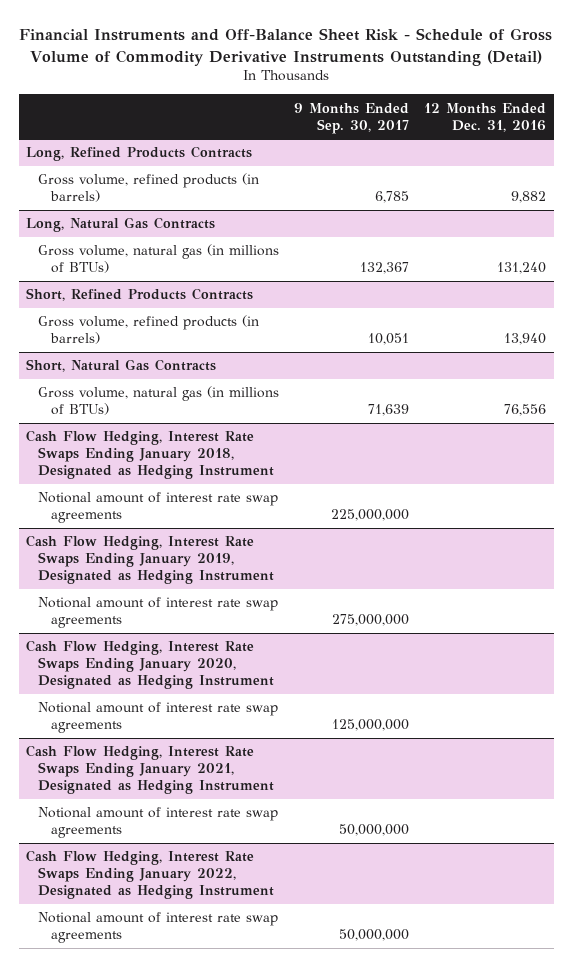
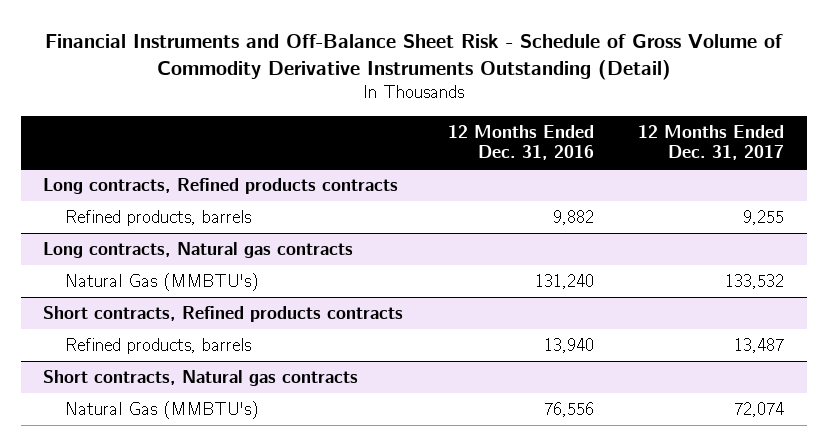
- | 9 Months Ended Sep. 30, 2017 | 12 Months Ended Dec. 31, 2016
+ | 12 Months Ended Dec. 31, 2016 | 12 Months Ended Dec. 31, 2017
- Long, Refined Products Contracts
- Gross volume, refined products (in barrels) | 6,785 | 9,882
- Long, Natural Gas Contracts
- Gross volume, natural gas (in millions of BTUs) | 132,367 | 131,240
- Short, Refined Products Contracts
- Gross volume, refined products (in barrels) | 10,051 | 13,940
- Short, Natural Gas Contracts
- Gross volume, natural gas (in millions of BTUs) | 71,639 | 76,556
- Cash Flow Hedging, Interest Rate Swaps Ending January 2018, Designated as Hedging Instrument
- Notional amount of interest rate swap agreements | 225,000,000 |
- Cash Flow Hedging, Interest Rate Swaps Ending January 2019, Designated as Hedging Instrument
- Notional amount of interest rate swap agreements | 275,000,000 |
- Cash Flow Hedging, Interest Rate Swaps Ending January 2020, Designated as Hedging Instrument
- Notional amount of interest rate swap agreements | 125,000,000 |
- Cash Flow Hedging, Interest Rate Swaps Ending January 2021, Designated as Hedging Instrument
- Notional amount of interest rate swap agreements | 50,000,000 |
- Cash Flow Hedging, Interest Rate Swaps Ending January 2022, Designated as Hedging Instrument
- Notional amount of interest rate swap agreements | 50,000,000 |
+ Long contracts, Refined products contracts
+ Refined products, barrels | 9,882 | 9,255
+ Long contracts, Natural gas contracts
+ Natural Gas (MMBTU's) | 131,240 | 133,532
+ Short contracts, Refined products contracts
+ Refined products, barrels | 13,940 | 13,487
+ Short contracts, Natural gas contracts
+ Natural Gas (MMBTU's) | 76,556 | 72,074

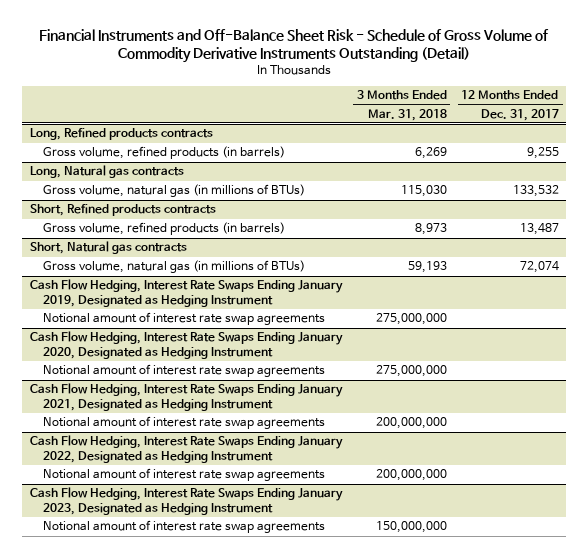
- | 12 Months Ended Dec. 31, 2016 | 12 Months Ended Dec. 31, 2017
+ | 3 Months Ended Mar. 31, 2018 | 12 Months Ended Dec. 31, 2017
- Long contracts, Refined products contracts
- Refined products, barrels | 9,882 | 9,255
- Long contracts, Natural gas contracts
- Natural Gas (MMBTU's) | 131,240 | 133,532
- Short contracts, Refined products contracts
- Refined products, barrels | 13,940 | 13,487
- Short contracts, Natural gas contracts
- Natural Gas (MMBTU's) | 76,556 | 72,074
+ Long, Refined products contracts
+ Gross volume, refined products (in barrels) | 6,269 | 9,255
+ Long, Natural gas contracts
+ Gross volume, natural gas (in millions of BTUs) | 115,030 | 133,532
+ Short, Refined products contracts
+ Gross volume, refined products (in barrels) | 8,973 | 13,487
+ Short, Natural gas contracts
+ Gross volume, natural gas (in millions of BTUs) | 59,193 | 72,074
+ Cash Flow Hedging, Interest Rate Swaps Ending January 2019, Designated as Hedging Instrument
+ Notional amount of interest rate swap agreements | 275,000,000 |
+ Cash Flow Hedging, Interest Rate Swaps Ending January 2020, Designated as Hedging Instrument
+ Notional amount of interest rate swap agreements | 275,000,000 |
+ Cash Flow Hedging, Interest Rate Swaps Ending January 2021, Designated as Hedging Instrument
+ Notional amount of interest rate swap agreements | 200,000,000 |
+ Cash Flow Hedging, Interest Rate Swaps Ending January 2022, Designated as Hedging Instrument
+ Notional amount of interest rate swap agreements | 200,000,000 |
+ Cash Flow Hedging, Interest Rate Swaps Ending January 2023, Designated as Hedging Instrument
+ Notional amount of interest rate swap agreements | 150,000,000 |

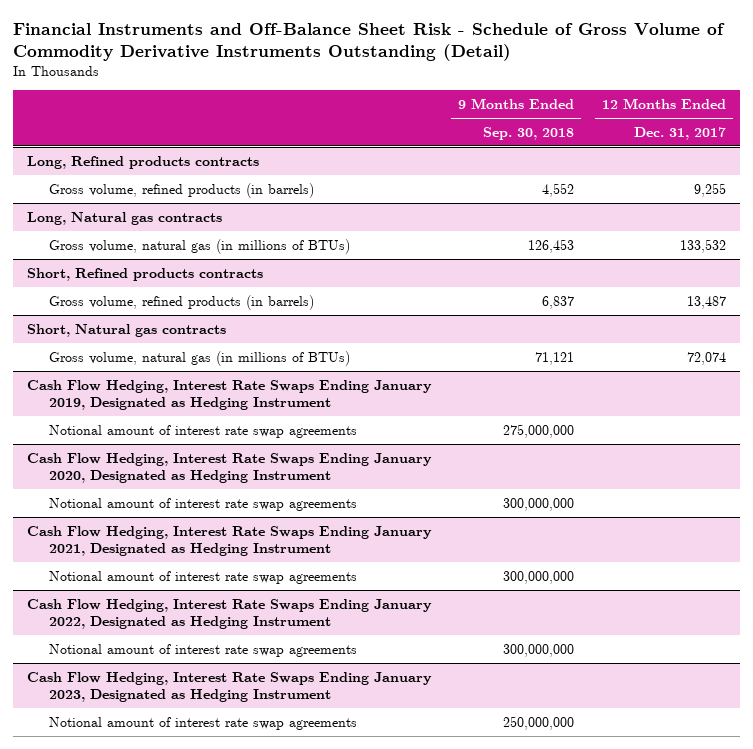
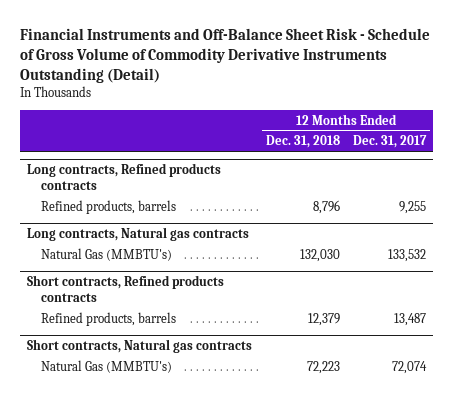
- | 9 Months Ended Sep. 30, 2018 | 12 Months Ended Dec. 31, 2017
+ | 12 Months Ended Dec. 31, 2018 | 12 Months Ended Dec. 31, 2017
- Long, Refined products contracts
- Gross volume, refined products (in barrels) | 4,552 | 9,255
- Long, Natural gas contracts
- Gross volume, natural gas (in millions of BTUs) | 126,453 | 133,532
- Short, Refined products contracts
- Gross volume, refined products (in barrels) | 6,837 | 13,487
- Short, Natural gas contracts
- Gross volume, natural gas (in millions of BTUs) | 71,121 | 72,074
- Cash Flow Hedging, Interest Rate Swaps Ending January 2019, Designated as Hedging Instrument
- Notional amount of interest rate swap agreements | 275,000,000 |
- Cash Flow Hedging, Interest Rate Swaps Ending January 2020, Designated as Hedging Instrument
- Notional amount of interest rate swap agreements | 300,000,000 |
- Cash Flow Hedging, Interest Rate Swaps Ending January 2021, Designated as Hedging Instrument
- Notional amount of interest rate swap agreements | 300,000,000 |
- Cash Flow Hedging, Interest Rate Swaps Ending January 2022, Designated as Hedging Instrument
- Notional amount of interest rate swap agreements | 300,000,000 |
- Cash Flow Hedging, Interest Rate Swaps Ending January 2023, Designated as Hedging Instrument
- Notional amount of interest rate swap agreements | 250,000,000 |
+ Long contracts, Refined products contracts
+ Refined products, barrels | 8,796 | 9,255
+ Long contracts, Natural gas contracts
+ Natural Gas (MMBTU's) | 132,030 | 133,532
+ Short contracts, Refined products contracts
+ Refined products, barrels | 12,379 | 13,487
+ Short contracts, Natural gas contracts
+ Natural Gas (MMBTU's) | 72,223 | 72,074

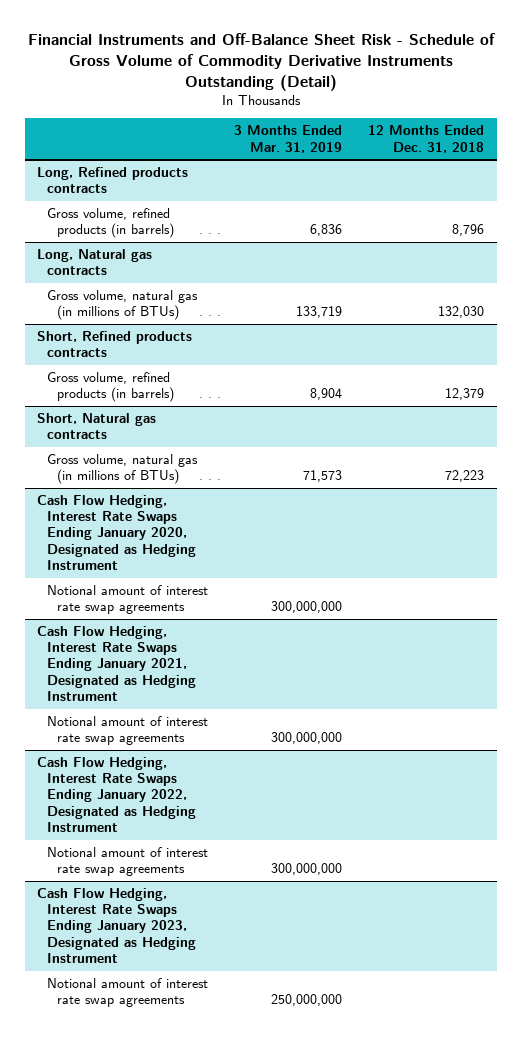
- | 12 Months Ended Dec. 31, 2018 | 12 Months Ended Dec. 31, 2017
+ | 3 Months Ended Mar. 31, 2019 | 12 Months Ended Dec. 31, 2018
- Long contracts, Refined products contracts
- Refined products, barrels | 8,796 | 9,255
- Long contracts, Natural gas contracts
- Natural Gas (MMBTU's) | 132,030 | 133,532
- Short contracts, Refined products contracts
- Refined products, barrels | 12,379 | 13,487
- Short contracts, Natural gas contracts
- Natural Gas (MMBTU's) | 72,223 | 72,074
+ Long, Refined products contracts
+ Gross volume, refined products (in barrels) | 6,836 | 8,796
+ Long, Natural gas contracts
+ Gross volume, natural gas (in millions of BTUs) | 133,719 | 132,030
+ Short, Refined products contracts
+ Gross volume, refined products (in barrels) | 8,904 | 12,379
+ Short, Natural gas contracts
+ Gross volume, natural gas (in millions of BTUs) | 71,573 | 72,223
+ Cash Flow Hedging, Interest Rate Swaps Ending January 2020, Designated as Hedging Instrument
+ Notional amount of interest rate swap agreements | 300,000,000 |
+ Cash Flow Hedging, Interest Rate Swaps Ending January 2021, Designated as Hedging Instrument
+ Notional amount of interest rate swap agreements | 300,000,000 |
+ Cash Flow Hedging, Interest Rate Swaps Ending January 2022, Designated as Hedging Instrument
+ Notional amount of interest rate swap agreements | 300,000,000 |
+ Cash Flow Hedging, Interest Rate Swaps Ending January 2023, Designated as Hedging Instrument
+ Notional amount of interest rate swap agreements | 250,000,000 |

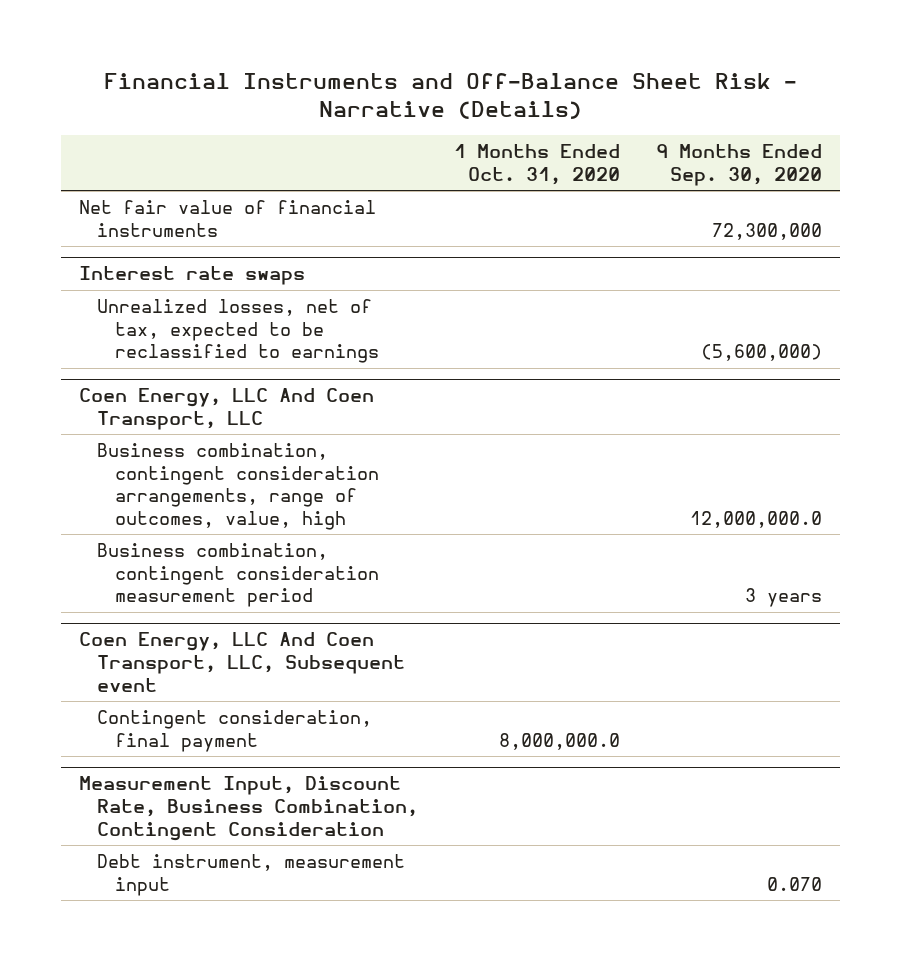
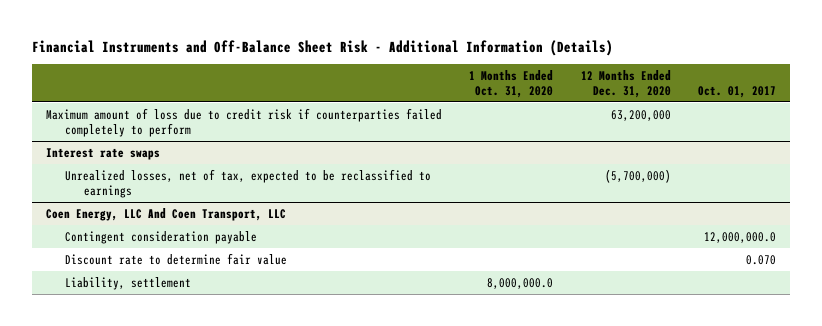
- Financial Instruments and Off-Balance Sheet Risk - Narrative (Details)
+ Financial Instruments and Off-Balance Sheet Risk - Additional Information (Details)
- | 1 Months Ended Oct. 31, 2020 | 9 Months Ended Sep. 30, 2020
+ | 1 Months Ended Oct. 31, 2020 | 12 Months Ended Dec. 31, 2020 | Oct. 01, 2017
- Net fair value of financial instruments | | 72,300,000
+ Maximum amount of loss due to credit risk if counterparties failed completely to perform | | 63,200,000 |
@ Coen Energy, LLC And Coen Transport, LLC
- Business combination, contingent consideration arrangements, range of outcomes, value, high | | 12,000,000.0
- Business combination, contingent consideration measurement period | | 3 years
- Coen Energy, LLC And Coen Transport, LLC, Subsequent event
- Contingent consideration, final payment | 8,000,000.0 |
- Measurement Input, Discount Rate, Business Combination, Contingent Consideration
- Debt instrument, measurement input | | 0.070
@ Coen Energy, LLC And Coen Transport, LLC
+ Contingent consideration payable | | | 12,000,000.0
+ Discount rate to determine fair value | | | 0.070
+ Liability, settlement | 8,000,000.0 | |

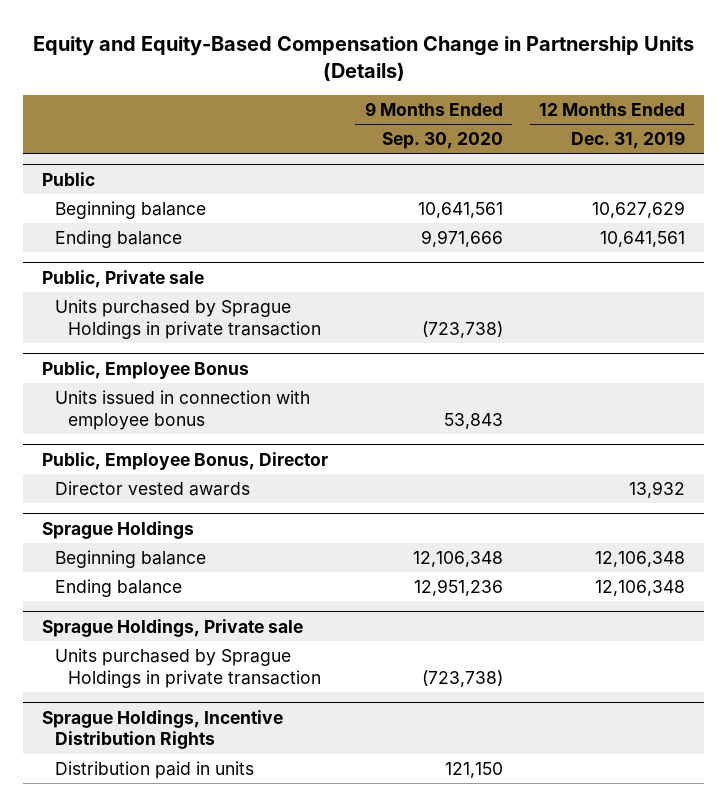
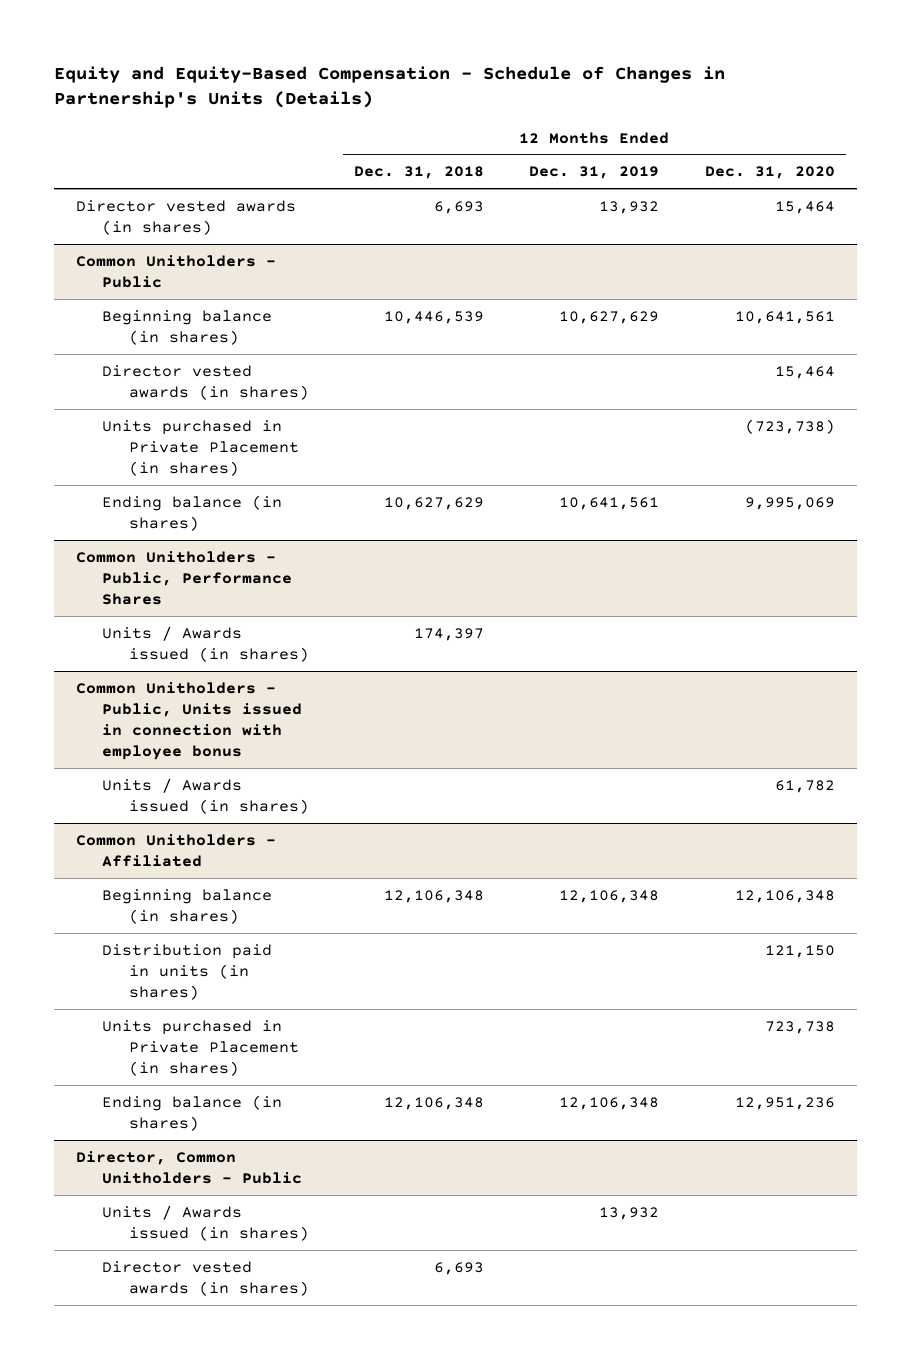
- Equity and Equity-Based Compensation Change in Partnership Units (Details)
+ Equity and Equity-Based Compensation - Schedule of Changes in Partnership's Units (Details)
- | 9 Months Ended Sep. 30, 2020 | 12 Months Ended Dec. 31, 2019
+ | 12 Months Ended Dec. 31, 2018 | 12 Months Ended Dec. 31, 2019 | 12 Months Ended Dec. 31, 2020
- Public
- Beginning balance | 10,641,561 | 10,627,629
- Ending balance | 9,971,666 | 10,641,561
- Public, Private sale
- Units purchased by Sprague Holdings in private transaction | (723,738) |
- Public, Employee Bonus
- Units issued in connection with employee bonus | 53,843 |
- Public, Employee Bonus, Director
- Director vested awards | | 13,932
- Sprague Holdings
- Beginning balance | 12,106,348 | 12,106,348
- Ending balance | 12,951,236 | 12,106,348
- Sprague Holdings, Private sale
- Units purchased by Sprague Holdings in private transaction | (723,738) |
- Sprague Holdings, Incentive Distribution Rights
- Distribution paid in units | 121,150 |
+ Director vested awards (in shares) | 6,693 | 13,932 | 15,464
+ Common Unitholders - Public
+ Beginning balance (in shares) | 10,446,539 | 10,627,629 | 10,641,561
+ Director vested awards (in shares) | | | 15,464
+ Units purchased in Private Placement (in shares) | | | (723,738)
+ Ending balance (in shares) | 10,627,629 | 10,641,561 | 9,995,069
+ Common Unitholders - Public, Performance Shares
+ Units / Awards issued (in shares) | 174,397 | |
+ Common Unitholders - Public, Units issued in connection with employee bonus
+ Units / Awards issued (in shares) | | | 61,782
+ Common Unitholders - Affiliated
+ Beginning balance (in shares) | 12,106,348 | 12,106,348 | 12,106,348
+ Distribution paid in units (in shares) | | | 121,150
+ Units purchased in Private Placement (in shares) | | | 723,738
+ Ending balance (in shares) | 12,106,348 | 12,106,348 | 12,951,236
+ Director, Common Unitholders - Public
+ Units / Awards issued (in shares) | | 13,932 |
+ Director vested awards (in shares) | 6,693 | |

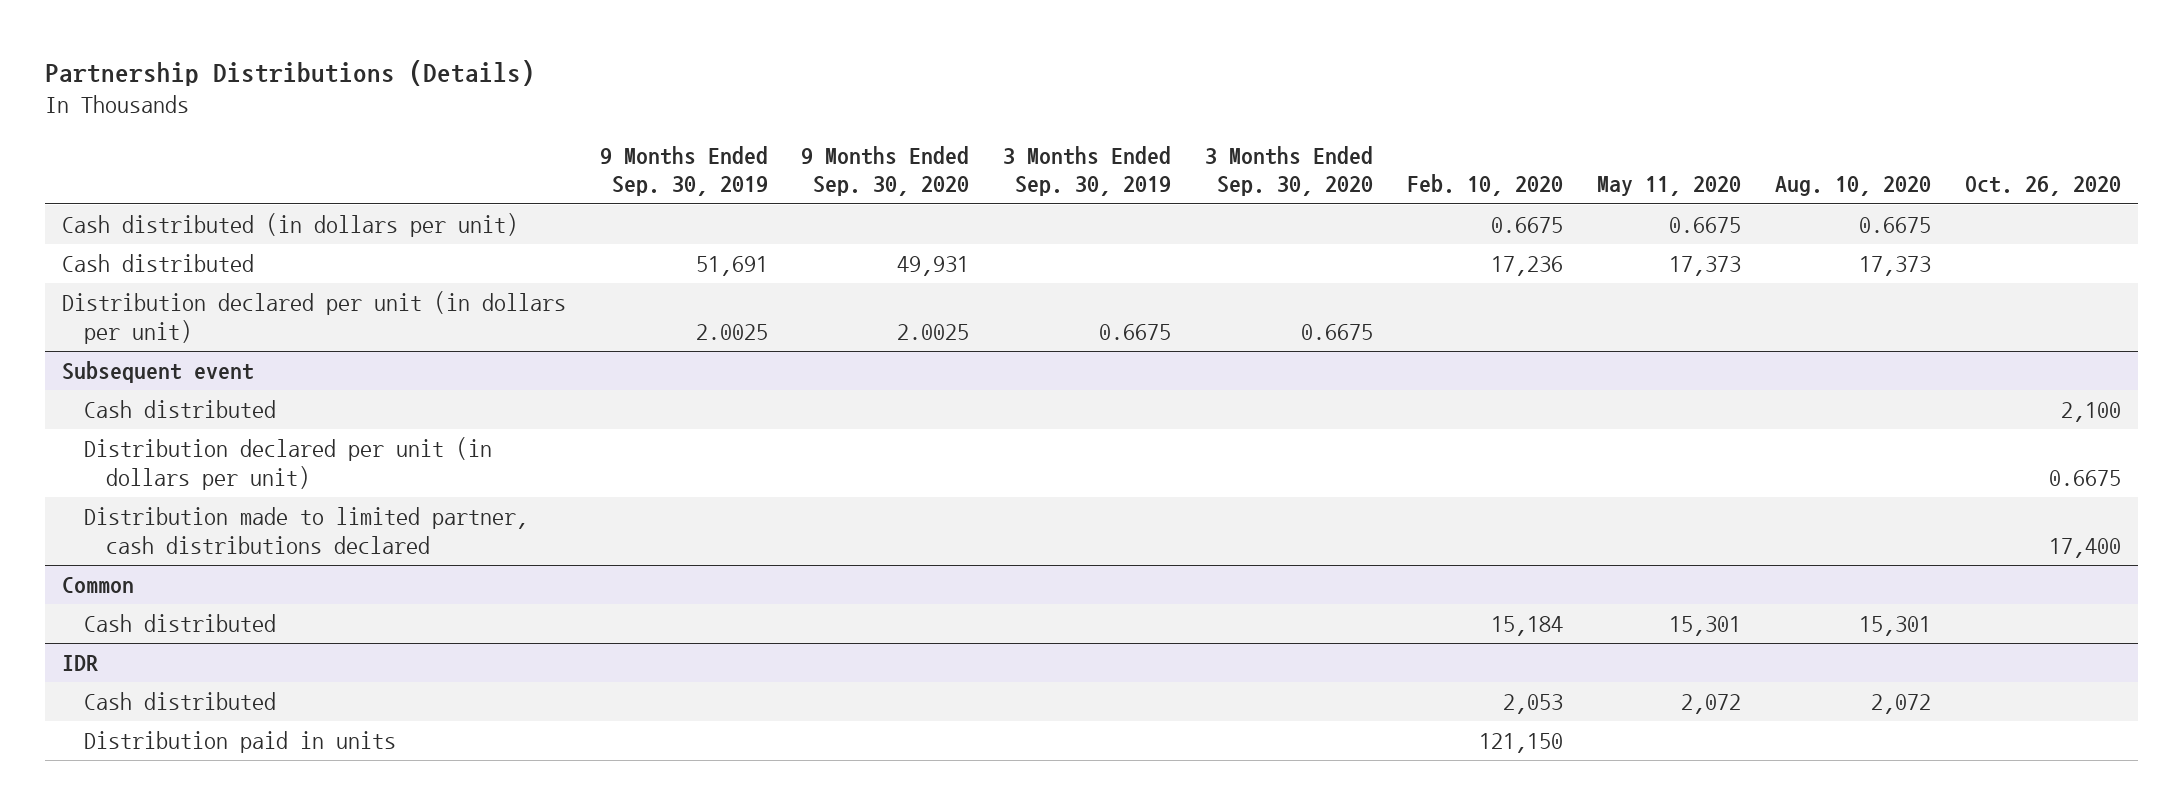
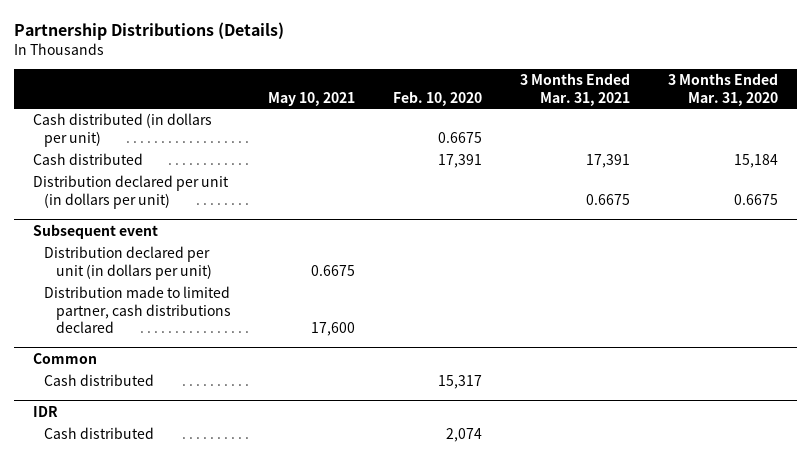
- | 9 Months Ended Sep. 30, 2019 | 9 Months Ended Sep. 30, 2020 | 3 Months Ended Sep. 30, 2019 | 3 Months Ended Sep. 30, 2020 | Feb. 10, 2020 | May 11, 2020 | Aug. 10, 2020 | Oct. 26, 2020
+ | May 10, 2021 | Feb. 10, 2020 | 3 Months Ended Mar. 31, 2021 | 3 Months Ended Mar. 31, 2020
- Cash distributed | 51,691 | 49,931 | | | 17,236 | 17,373 | 17,373 |
+ Cash distributed | | 17,391 | 17,391 | 15,184
@ Subsequent event
- Cash distributed | | | | | | | | 2,100
@ Common
- Cash distributed | | | | | 15,184 | 15,301 | 15,301 |
+ Cash distributed | | 15,317 | |
@ IDR
- Cash distributed | | | | | 2,053 | 2,072 | 2,072 |
- Distribution paid in units | | | | | 121,150 | | |
+ Cash distributed | | 2,074 | |

